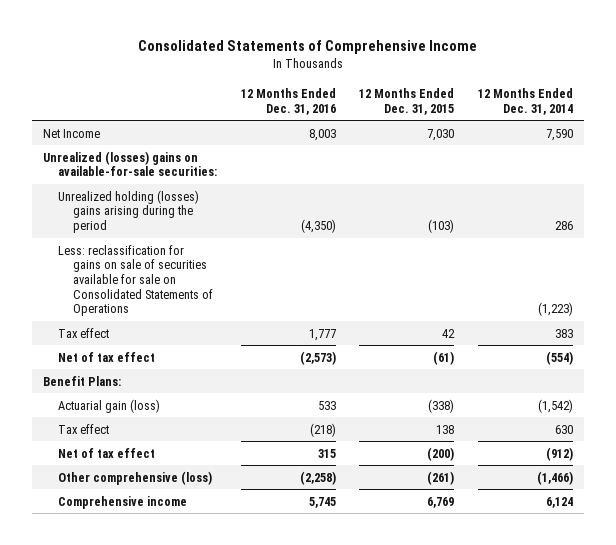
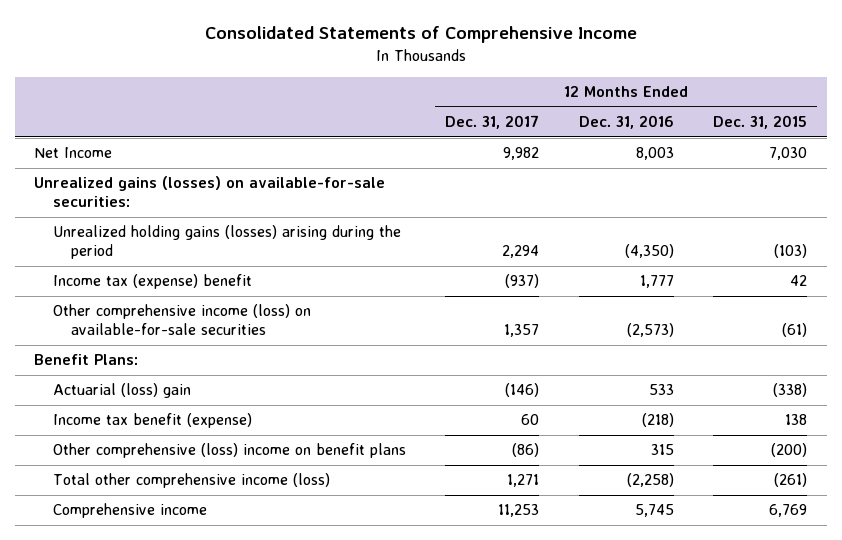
- | 12 Months Ended Dec. 31, 2016 | 12 Months Ended Dec. 31, 2015 | 12 Months Ended Dec. 31, 2014
+ | 12 Months Ended Dec. 31, 2017 | 12 Months Ended Dec. 31, 2016 | 12 Months Ended Dec. 31, 2015
- Unrealized (losses) gains on available-for-sale securities:
- Unrealized holding (losses) gains arising during the period | (4,350) | (103) | 286
- Less: reclassification for gains on sale of securities available for sale on Consolidated Statements of Operations | | | (1,223)
- Tax effect | 1,777 | 42 | 383
- Net of tax effect | (2,573) | (61) | (554)
+ Unrealized gains (losses) on available-for-sale securities:
+ Unrealized holding gains (losses) arising during the period | 2,294 | (4,350) | (103)
+ Income tax (expense) benefit | (937) | 1,777 | 42
+ Other comprehensive income (loss) on available-for-sale securities | 1,357 | (2,573) | (61)
- Actuarial gain (loss) | 533 | (338) | (1,542)
- Tax effect | (218) | 138 | 630
- Net of tax effect | 315 | (200) | (912)
- Other comprehensive (loss) | (2,258) | (261) | (1,466)
+ Actuarial (loss) gain | (146) | 533 | (338)
+ Income tax benefit (expense) | 60 | (218) | 138
+ Other comprehensive (loss) income on benefit plans | (86) | 315 | (200)
+ Total other comprehensive income (loss) | 1,271 | (2,258) | (261)

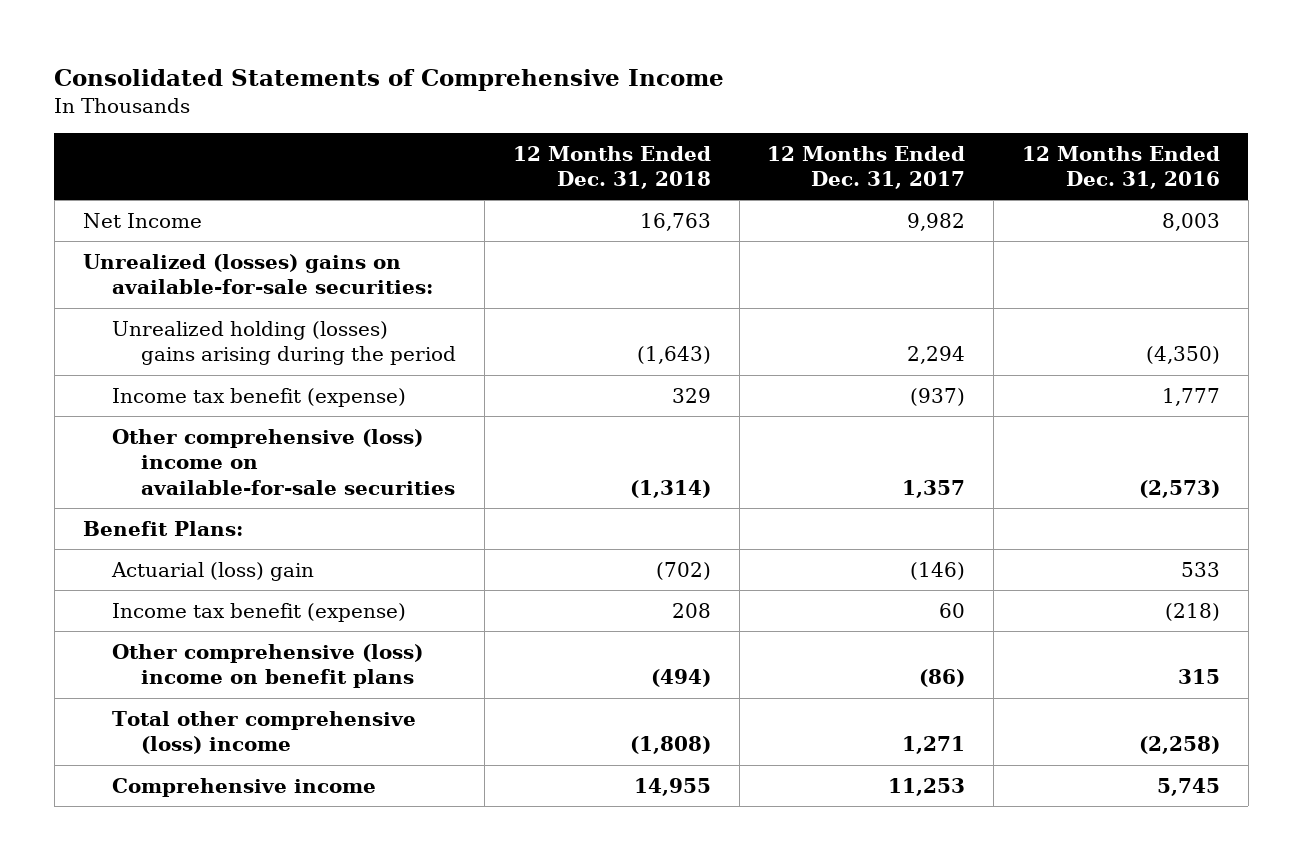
- | 12 Months Ended Dec. 31, 2017 | 12 Months Ended Dec. 31, 2016 | 12 Months Ended Dec. 31, 2015
+ | 12 Months Ended Dec. 31, 2018 | 12 Months Ended Dec. 31, 2017 | 12 Months Ended Dec. 31, 2016
- Unrealized gains (losses) on available-for-sale securities:
- Unrealized holding gains (losses) arising during the period | 2,294 | (4,350) | (103)
- Income tax (expense) benefit | (937) | 1,777 | 42
- Other comprehensive income (loss) on available-for-sale securities | 1,357 | (2,573) | (61)
+ Unrealized (losses) gains on available-for-sale securities:
+ Unrealized holding (losses) gains arising during the period | (1,643) | 2,294 | (4,350)
+ Income tax benefit (expense) | 329 | (937) | 1,777
+ Other comprehensive (loss) income on available-for-sale securities | (1,314) | 1,357 | (2,573)
- Total other comprehensive income (loss) | 1,271 | (2,258) | (261)
+ Total other comprehensive (loss) income | (1,808) | 1,271 | (2,258)

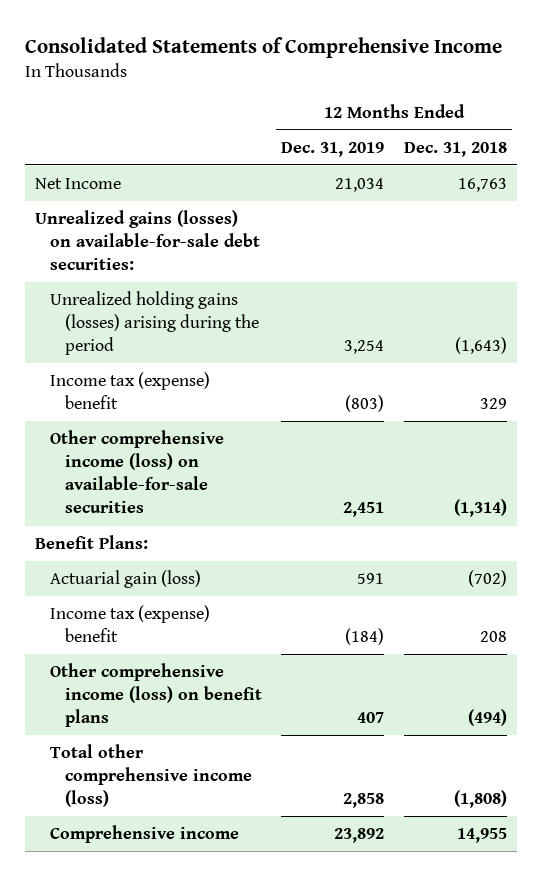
- | 12 Months Ended Dec. 31, 2018 | 12 Months Ended Dec. 31, 2017 | 12 Months Ended Dec. 31, 2016
+ | 12 Months Ended Dec. 31, 2019 | 12 Months Ended Dec. 31, 2018
- Unrealized (losses) gains on available-for-sale securities:
- Unrealized holding (losses) gains arising during the period | (1,643) | 2,294 | (4,350)
- Income tax benefit (expense) | 329 | (937) | 1,777
- Other comprehensive (loss) income on available-for-sale securities | (1,314) | 1,357 | (2,573)
+ Unrealized gains (losses) on available-for-sale debt securities:
+ Unrealized holding gains (losses) arising during the period | 3,254 | (1,643)
+ Income tax (expense) benefit | (803) | 329
+ Other comprehensive income (loss) on available-for-sale securities | 2,451 | (1,314)
- Actuarial (loss) gain | (702) | (146) | 533
- Income tax benefit (expense) | 208 | 60 | (218)
- Other comprehensive (loss) income on benefit plans | (494) | (86) | 315
- Total other comprehensive (loss) income | (1,808) | 1,271 | (2,258)
+ Actuarial gain (loss) | 591 | (702)
+ Income tax (expense) benefit | (184) | 208
+ Other comprehensive income (loss) on benefit plans | 407 | (494)
+ Total other comprehensive income (loss) | 2,858 | (1,808)

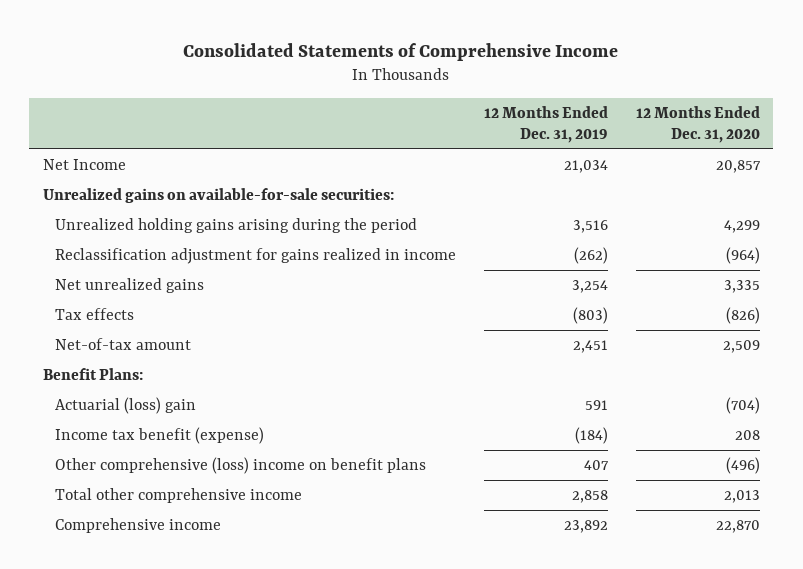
- | 12 Months Ended Dec. 31, 2019 | 12 Months Ended Dec. 31, 2018
+ | 12 Months Ended Dec. 31, 2019 | 12 Months Ended Dec. 31, 2020
- Unrealized gains (losses) on available-for-sale debt securities:
- Unrealized holding gains (losses) arising during the period | 3,254 | (1,643)
- Income tax (expense) benefit | (803) | 329
- Other comprehensive income (loss) on available-for-sale securities | 2,451 | (1,314)
+ Unrealized gains on available-for-sale securities:
+ Unrealized holding gains arising during the period | 3,516 | 4,299
+ Reclassification adjustment for gains realized in income | (262) | (964)
+ Net unrealized gains | 3,254 | 3,335
+ Tax effects | (803) | (826)
+ Net-of-tax amount | 2,451 | 2,509
- Actuarial gain (loss) | 591 | (702)
- Income tax (expense) benefit | (184) | 208
- Other comprehensive income (loss) on benefit plans | 407 | (494)
- Total other comprehensive income (loss) | 2,858 | (1,808)
+ Actuarial (loss) gain | 591 | (704)
+ Income tax benefit (expense) | (184) | 208
+ Other comprehensive (loss) income on benefit plans | 407 | (496)
+ Total other comprehensive income | 2,858 | 2,013

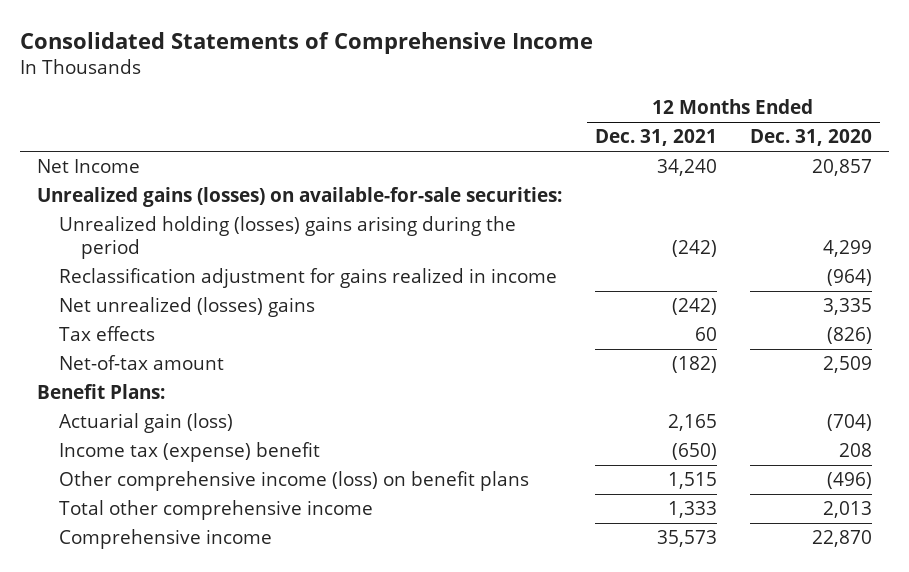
- | 12 Months Ended Dec. 31, 2019 | 12 Months Ended Dec. 31, 2020
+ | 12 Months Ended Dec. 31, 2021 | 12 Months Ended Dec. 31, 2020
- Unrealized gains on available-for-sale securities:
- Unrealized holding gains arising during the period | 3,516 | 4,299
+ Unrealized gains (losses) on available-for-sale securities:
+ Unrealized holding (losses) gains arising during the period | (242) | 4,299
- Net unrealized gains | 3,254 | 3,335
+ Net unrealized (losses) gains | (242) | 3,335
- Actuarial (loss) gain | 591 | (704)
- Income tax benefit (expense) | (184) | 208
- Other comprehensive (loss) income on benefit plans | 407 | (496)
+ Actuarial gain (loss) | 2,165 | (704)
+ Income tax (expense) benefit | (650) | 208
+ Other comprehensive income (loss) on benefit plans | 1,515 | (496)

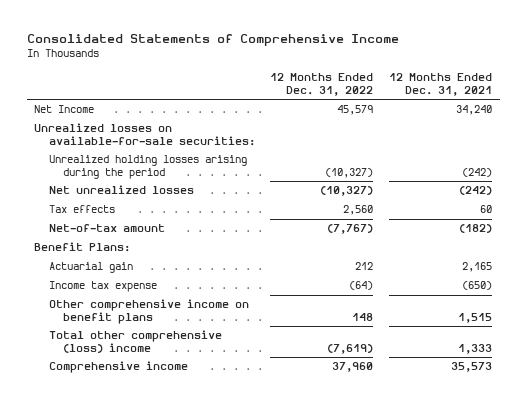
- | 12 Months Ended Dec. 31, 2021 | 12 Months Ended Dec. 31, 2020
+ | 12 Months Ended Dec. 31, 2022 | 12 Months Ended Dec. 31, 2021
- Unrealized gains (losses) on available-for-sale securities:
- Unrealized holding (losses) gains arising during the period | (242) | 4,299
- Reclassification adjustment for gains realized in income | | (964)
- Net unrealized (losses) gains | (242) | 3,335
+ Unrealized losses on available-for-sale securities:
+ Unrealized holding losses arising during the period | (10,327) | (242)
+ Net unrealized losses | (10,327) | (242)
- Actuarial gain (loss) | 2,165 | (704)
- Income tax (expense) benefit | (650) | 208
- Other comprehensive income (loss) on benefit plans | 1,515 | (496)
- Total other comprehensive income | 1,333 | 2,013
+ Actuarial gain | 212 | 2,165
+ Income tax expense | (64) | (650)
+ Other comprehensive income on benefit plans | 148 | 1,515
+ Total other comprehensive (loss) income | (7,619) | 1,333

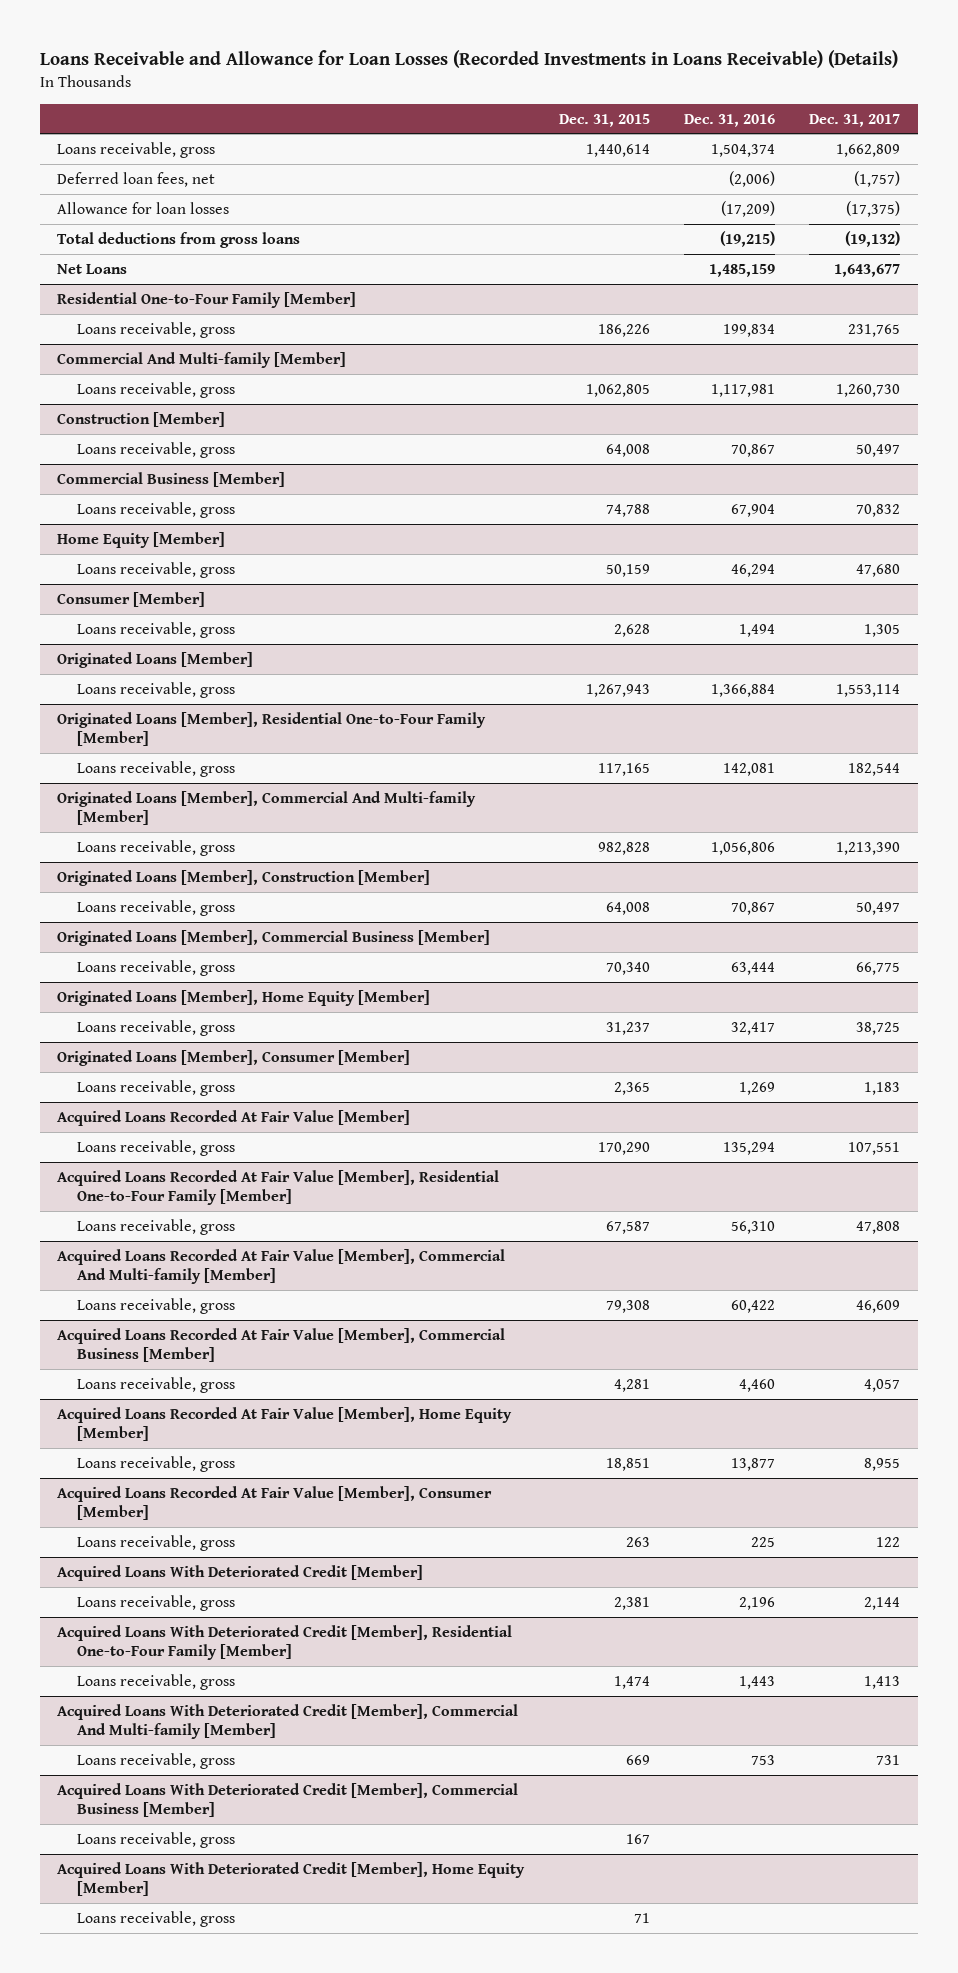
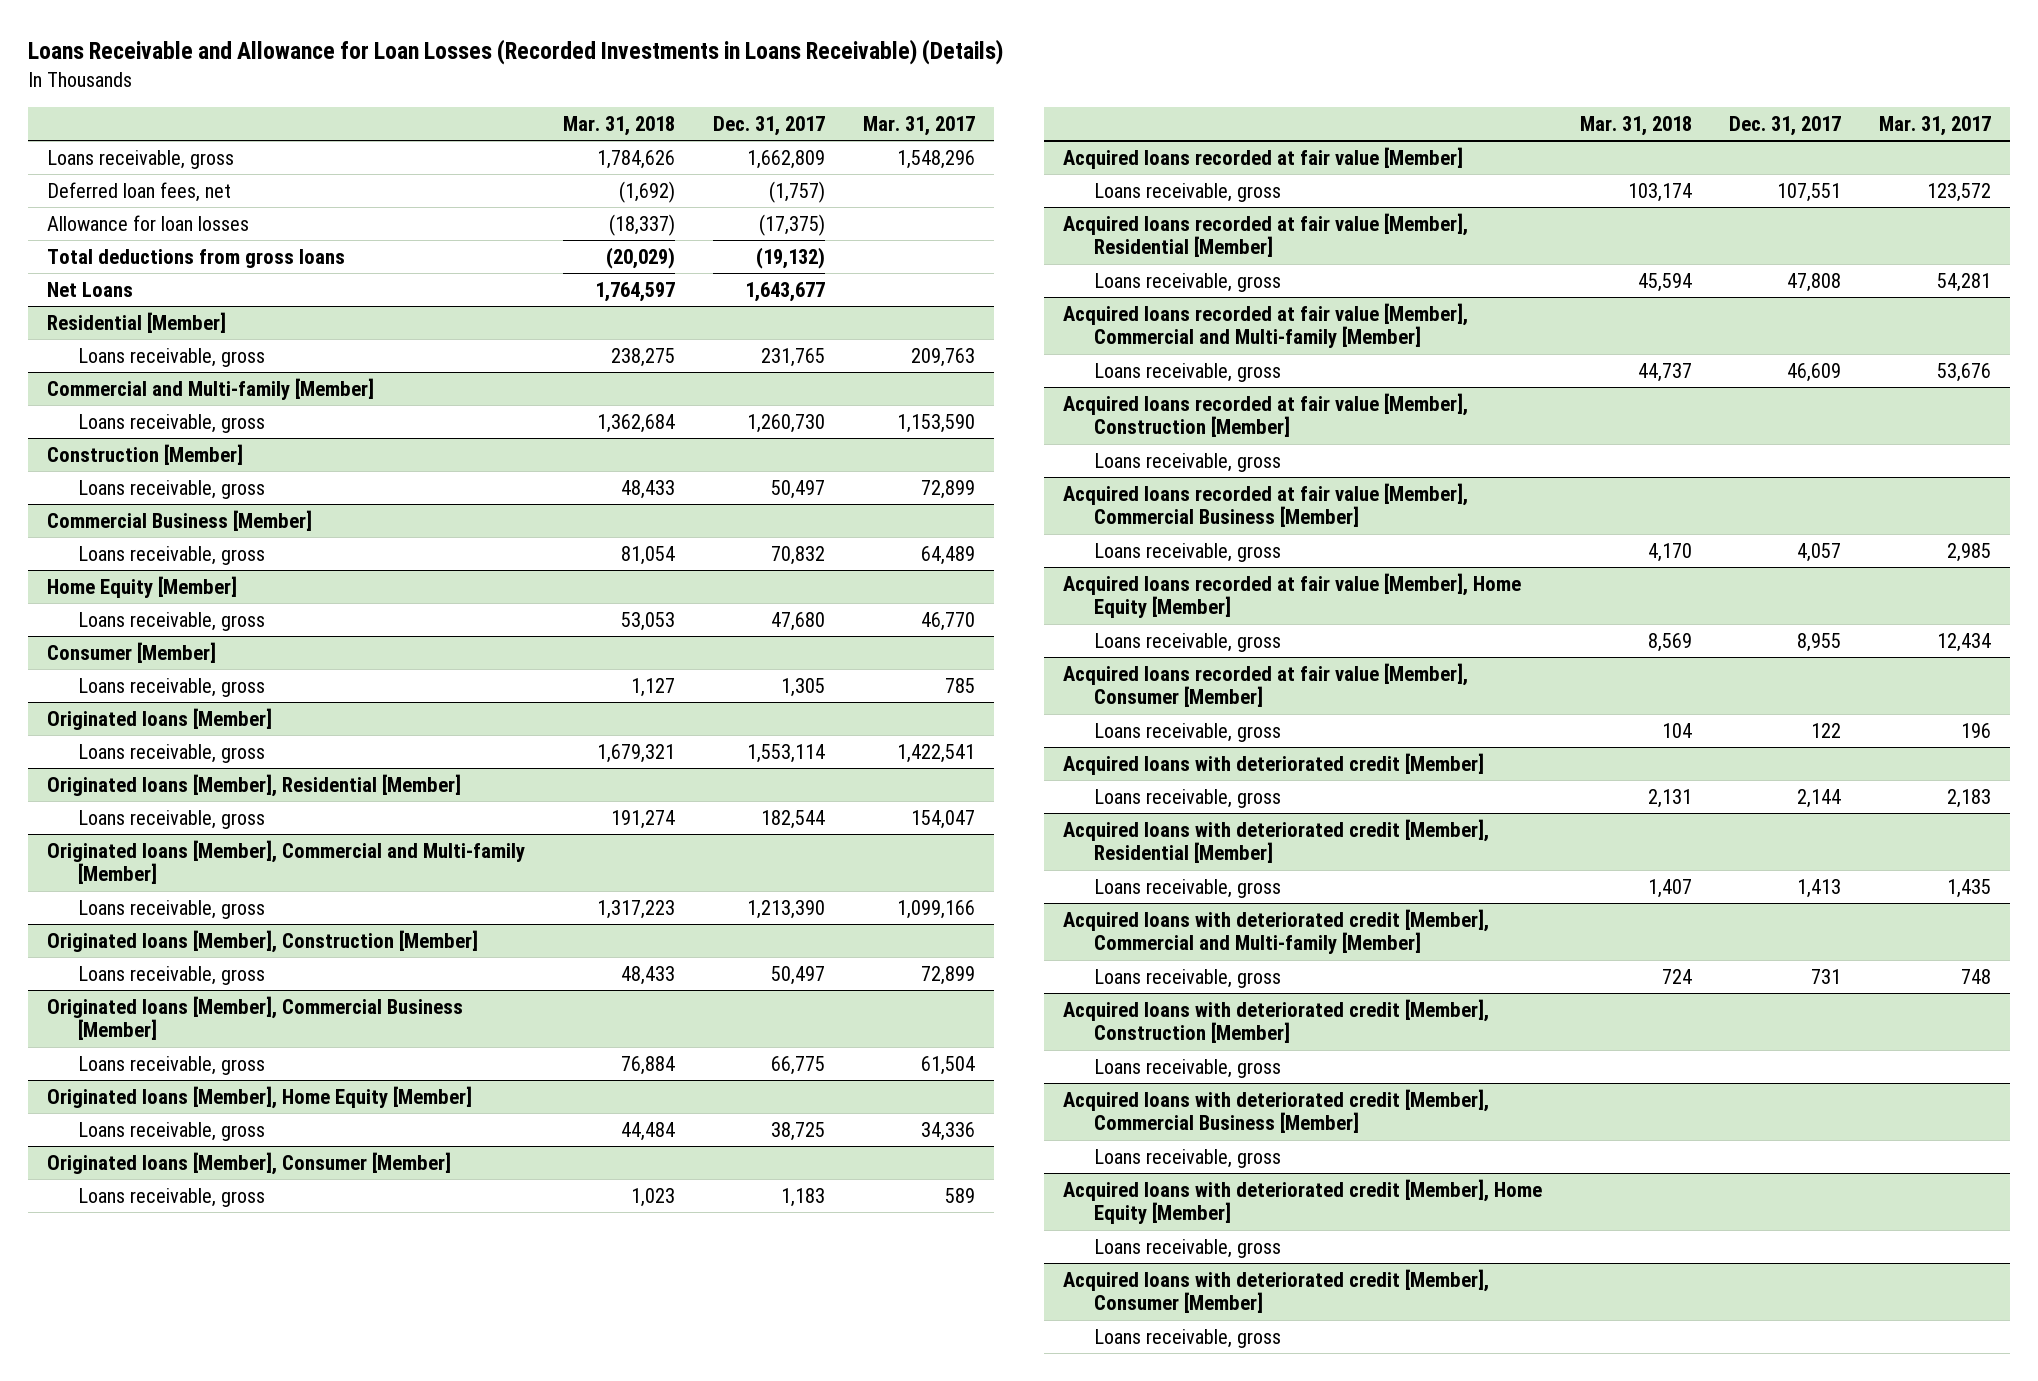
- | Dec. 31, 2015 | Dec. 31, 2016 | Dec. 31, 2017
+ | Mar. 31, 2018 | Dec. 31, 2017 | Mar. 31, 2017
- Residential One-to-Four Family [Member]
+ Residential [Member]
- Commercial And Multi-family [Member]
+ Commercial and Multi-family [Member]
- Originated Loans [Member]
+ Originated loans [Member]
- Originated Loans [Member], Residential One-to-Four Family [Member]
+ Originated loans [Member], Residential [Member]
- Originated Loans [Member], Commercial And Multi-family [Member]
+ Originated loans [Member], Commercial and Multi-family [Member]
- Originated Loans [Member], Construction [Member]
+ Originated loans [Member], Construction [Member]
- Originated Loans [Member], Commercial Business [Member]
+ Originated loans [Member], Commercial Business [Member]
- Originated Loans [Member], Home Equity [Member]
+ Originated loans [Member], Home Equity [Member]
- Originated Loans [Member], Consumer [Member]
+ Originated loans [Member], Consumer [Member]
- Acquired Loans Recorded At Fair Value [Member]
+ Acquired loans recorded at fair value [Member]
- Acquired Loans Recorded At Fair Value [Member], Residential One-to-Four Family [Member]
+ Acquired loans recorded at fair value [Member], Residential [Member]
- Acquired Loans Recorded At Fair Value [Member], Commercial And Multi-family [Member]
+ Acquired loans recorded at fair value [Member], Commercial and Multi-family [Member]
- Acquired Loans Recorded At Fair Value [Member], Commercial Business [Member]
+ Acquired loans recorded at fair value [Member], Construction [Member]
+ Loans receivable, gross
+ Acquired loans recorded at fair value [Member], Commercial Business [Member]
- Acquired Loans Recorded At Fair Value [Member], Home Equity [Member]
+ Acquired loans recorded at fair value [Member], Home Equity [Member]
- Acquired Loans Recorded At Fair Value [Member], Consumer [Member]
+ Acquired loans recorded at fair value [Member], Consumer [Member]
- Acquired Loans With Deteriorated Credit [Member]
+ Acquired loans with deteriorated credit [Member]
- Acquired Loans With Deteriorated Credit [Member], Residential One-to-Four Family [Member]
+ Acquired loans with deteriorated credit [Member], Residential [Member]
- Acquired Loans With Deteriorated Credit [Member], Commercial And Multi-family [Member]
+ Acquired loans with deteriorated credit [Member], Commercial and Multi-family [Member]
- Acquired Loans With Deteriorated Credit [Member], Commercial Business [Member]
+ Acquired loans with deteriorated credit [Member], Construction [Member]
- Acquired Loans With Deteriorated Credit [Member], Home Equity [Member]
+ Acquired loans with deteriorated credit [Member], Commercial Business [Member]
+ Acquired loans with deteriorated credit [Member], Home Equity [Member]
+ Loans receivable, gross
+ Acquired loans with deteriorated credit [Member], Consumer [Member]
+ Loans receivable, gross

